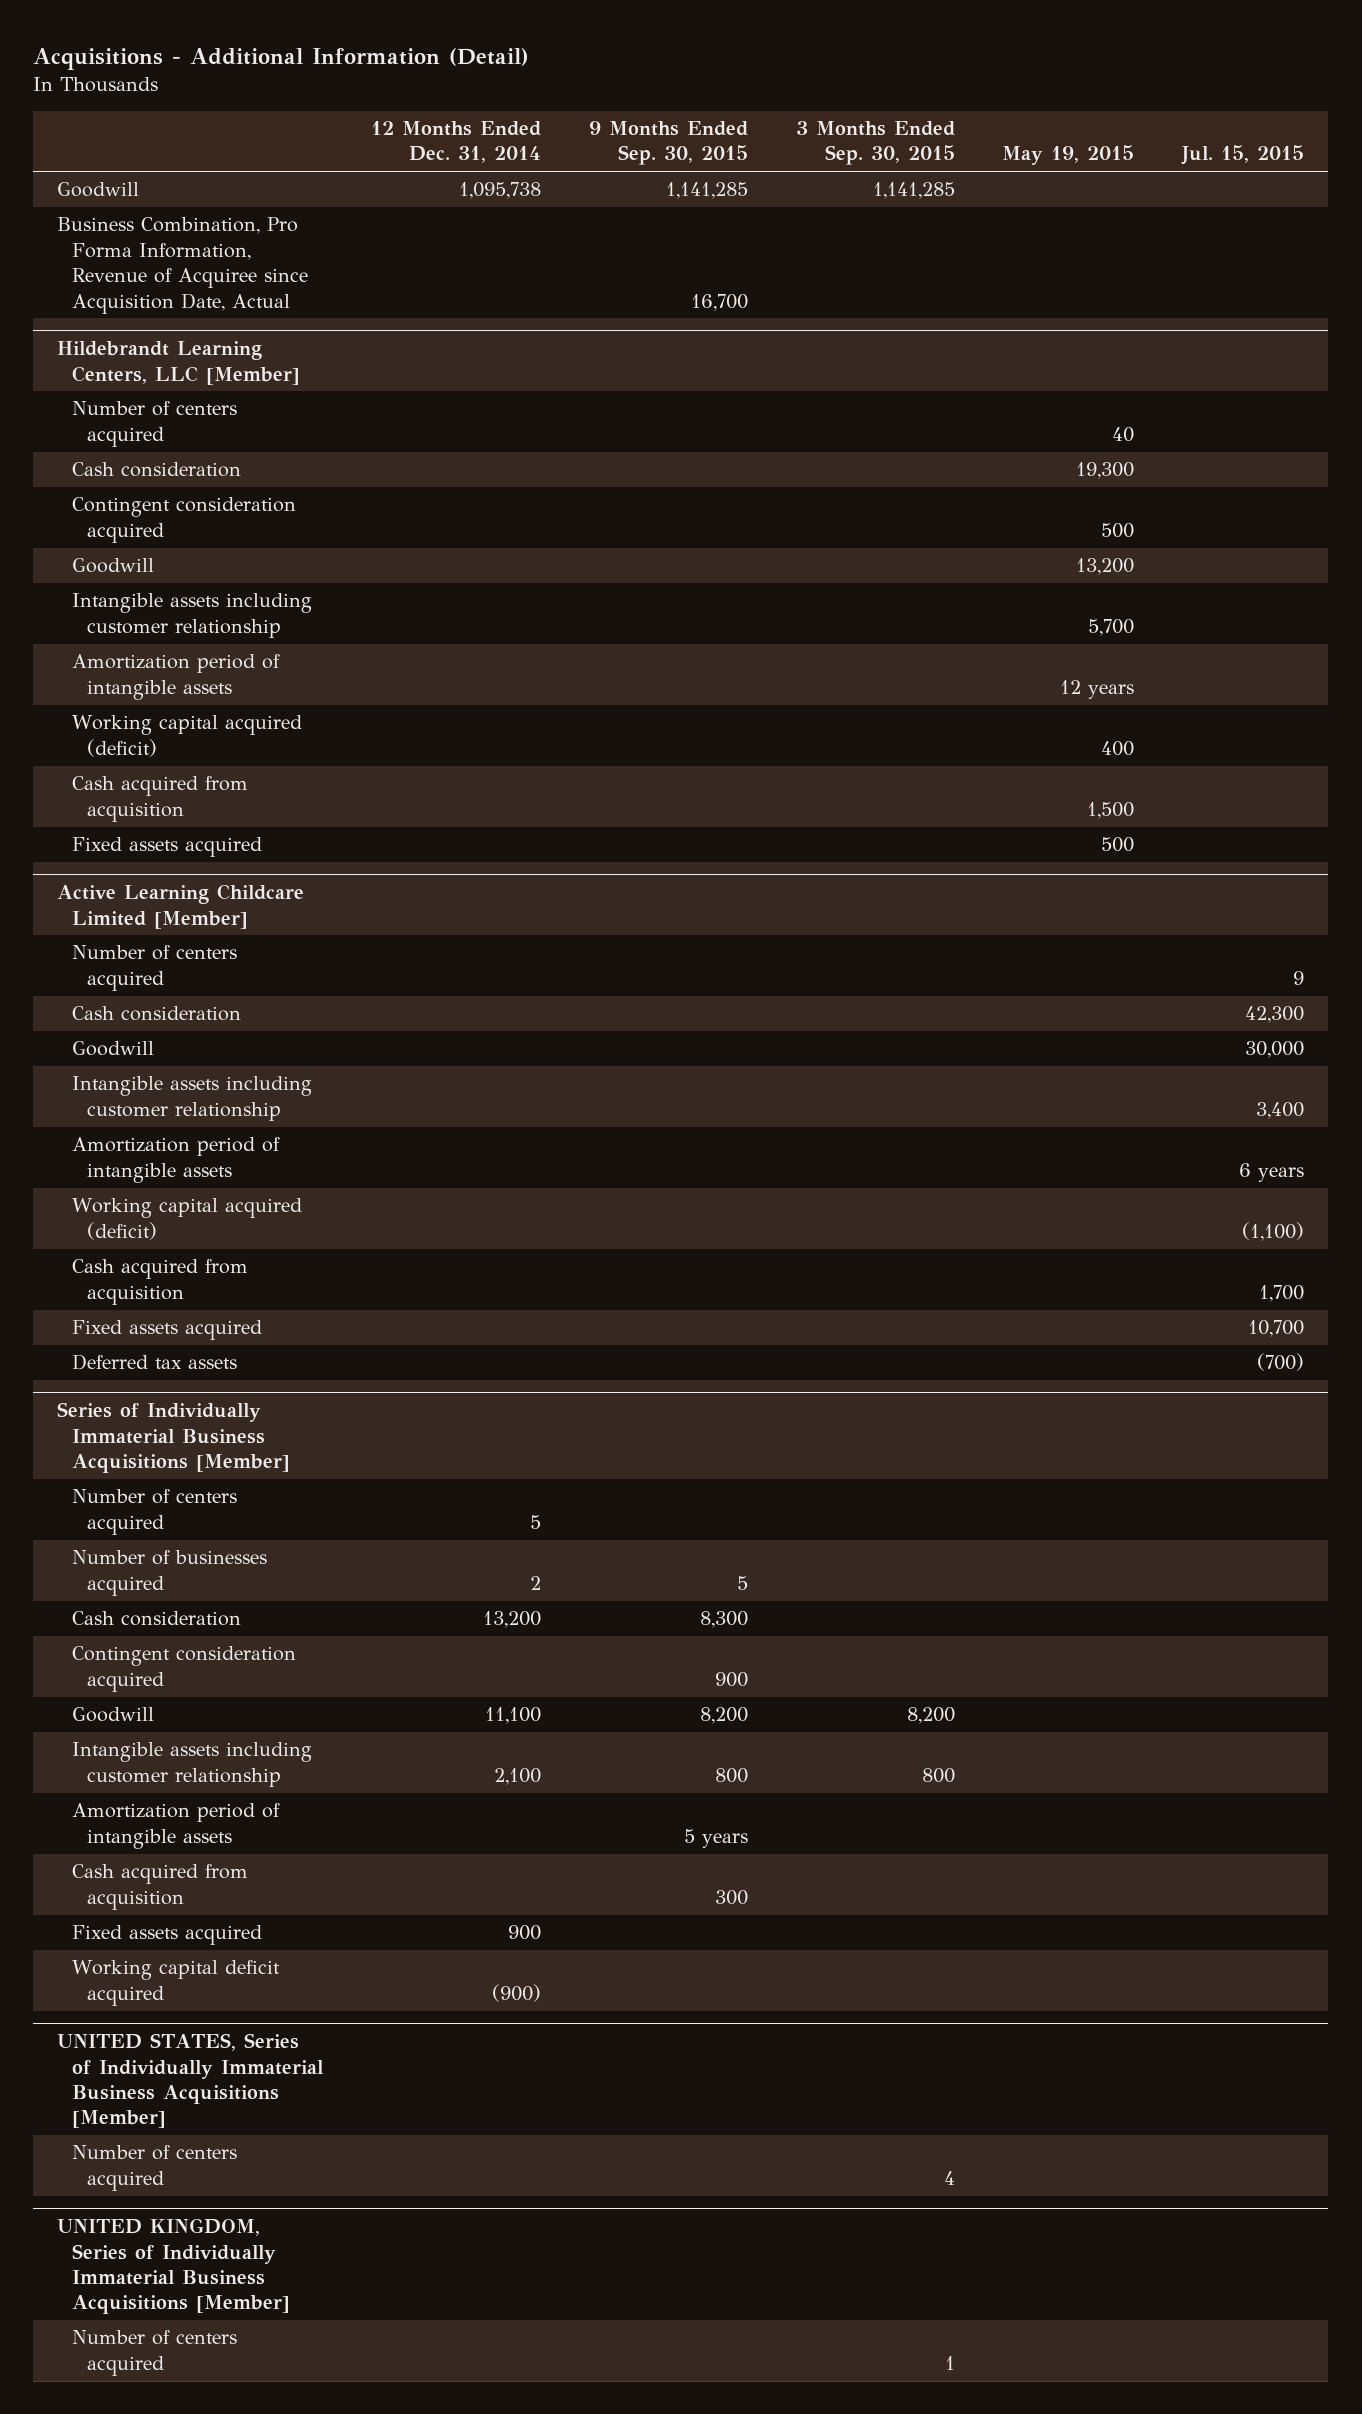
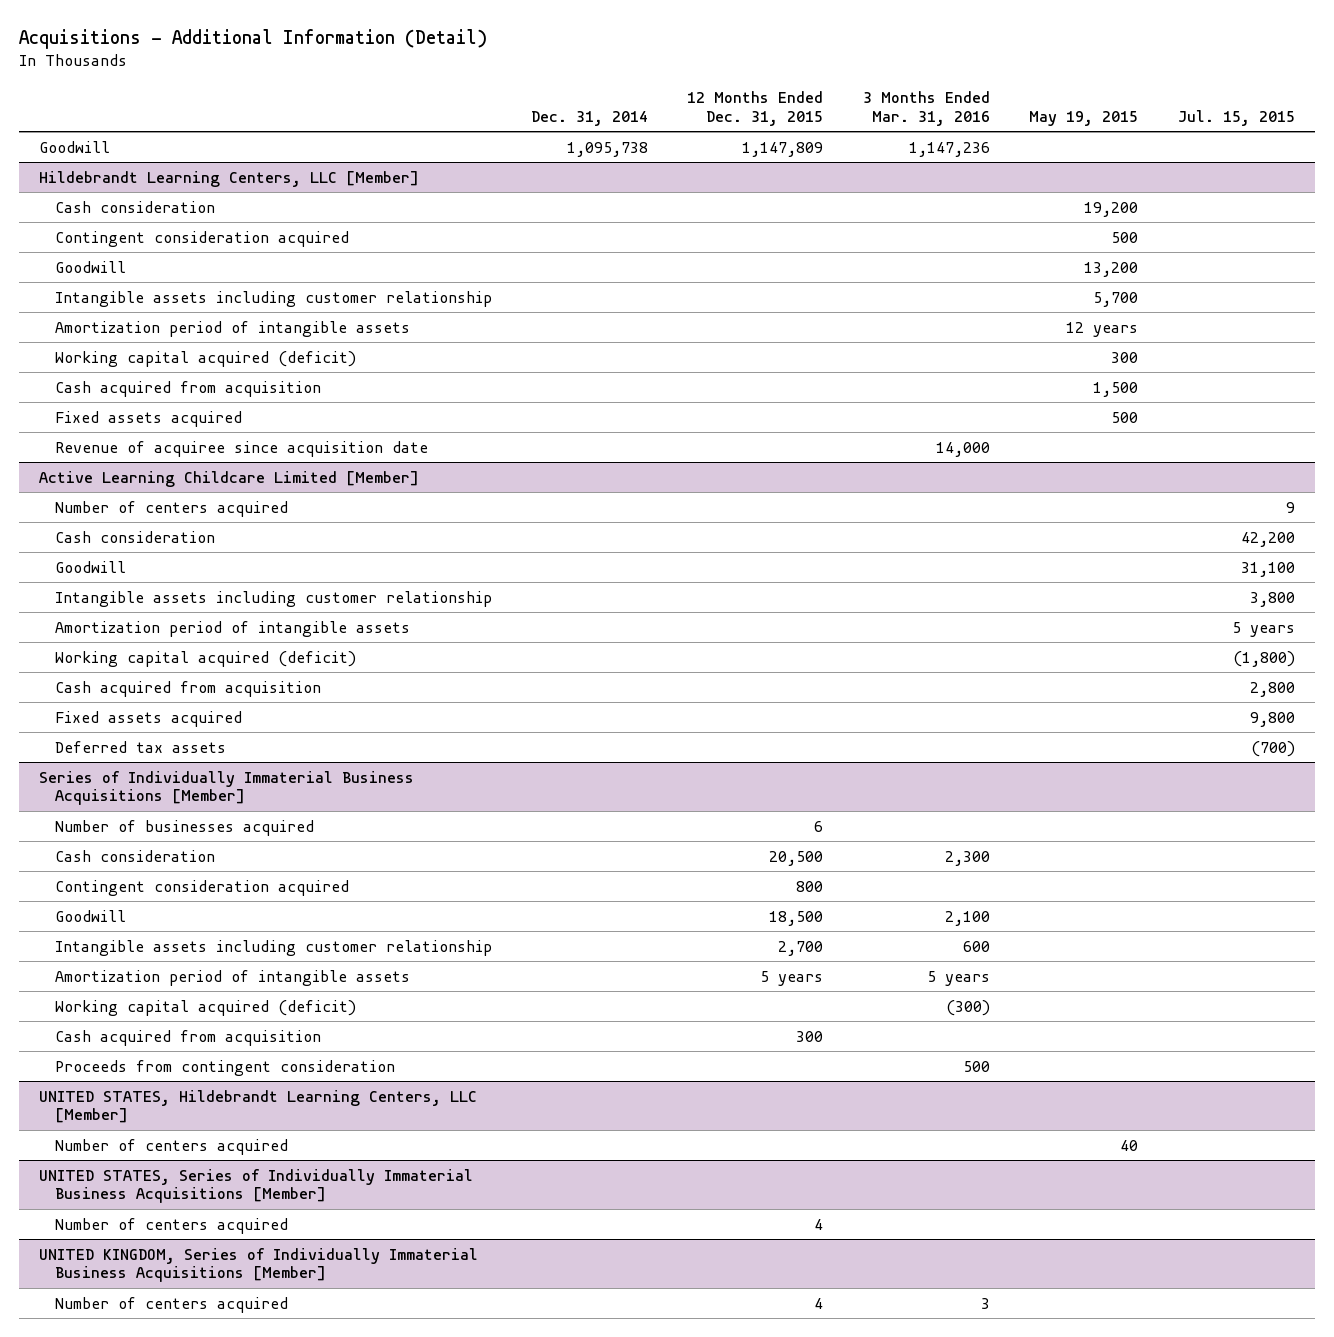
- | 12 Months Ended Dec. 31, 2014 | 9 Months Ended Sep. 30, 2015 | 3 Months Ended Sep. 30, 2015 | May 19, 2015 | Jul. 15, 2015
+ | Dec. 31, 2014 | 12 Months Ended Dec. 31, 2015 | 3 Months Ended Mar. 31, 2016 | May 19, 2015 | Jul. 15, 2015
- Business Combination, Pro Forma Information, Revenue of Acquiree since Acquisition Date, Actual | | 16,700 | | |
@ Hildebrandt Learning Centers, LLC [Member]
- Number of centers acquired | | | | 40 |
- Cash consideration | | | | 19,300 |
+ Cash consideration | | | | 19,200 |
- Working capital acquired (deficit) | | | | 400 |
+ Working capital acquired (deficit) | | | | 300 |
+ Revenue of acquiree since acquisition date | | | 14,000 | |
@ Active Learning Childcare Limited [Member]
- Cash consideration | | | | | 42,300
- Goodwill | | | | | 30,000
- Intangible assets including customer relationship | | | | | 3,400
- Amortization period of intangible assets | | | | | 6 years
- Working capital acquired (deficit) | | | | | (1,100)
- Cash acquired from acquisition | | | | | 1,700
- Fixed assets acquired | | | | | 10,700
+ Cash consideration | | | | | 42,200
+ Goodwill | | | | | 31,100
+ Intangible assets including customer relationship | | | | | 3,800
+ Amortization period of intangible assets | | | | | 5 years
+ Working capital acquired (deficit) | | | | | (1,800)
+ Cash acquired from acquisition | | | | | 2,800
+ Fixed assets acquired | | | | | 9,800
@ Series of Individually Immaterial Business Acquisitions [Member]
- Number of centers acquired | 5 | | | |
+ Working capital acquired (deficit) | | | (300) | |
- Fixed assets acquired | 900 | | | |
- Working capital deficit acquired | (900) | | | |
+ Proceeds from contingent consideration | | | 500 | |
+ UNITED STATES, Hildebrandt Learning Centers, LLC [Member]
+ Number of centers acquired | | | | 40 |

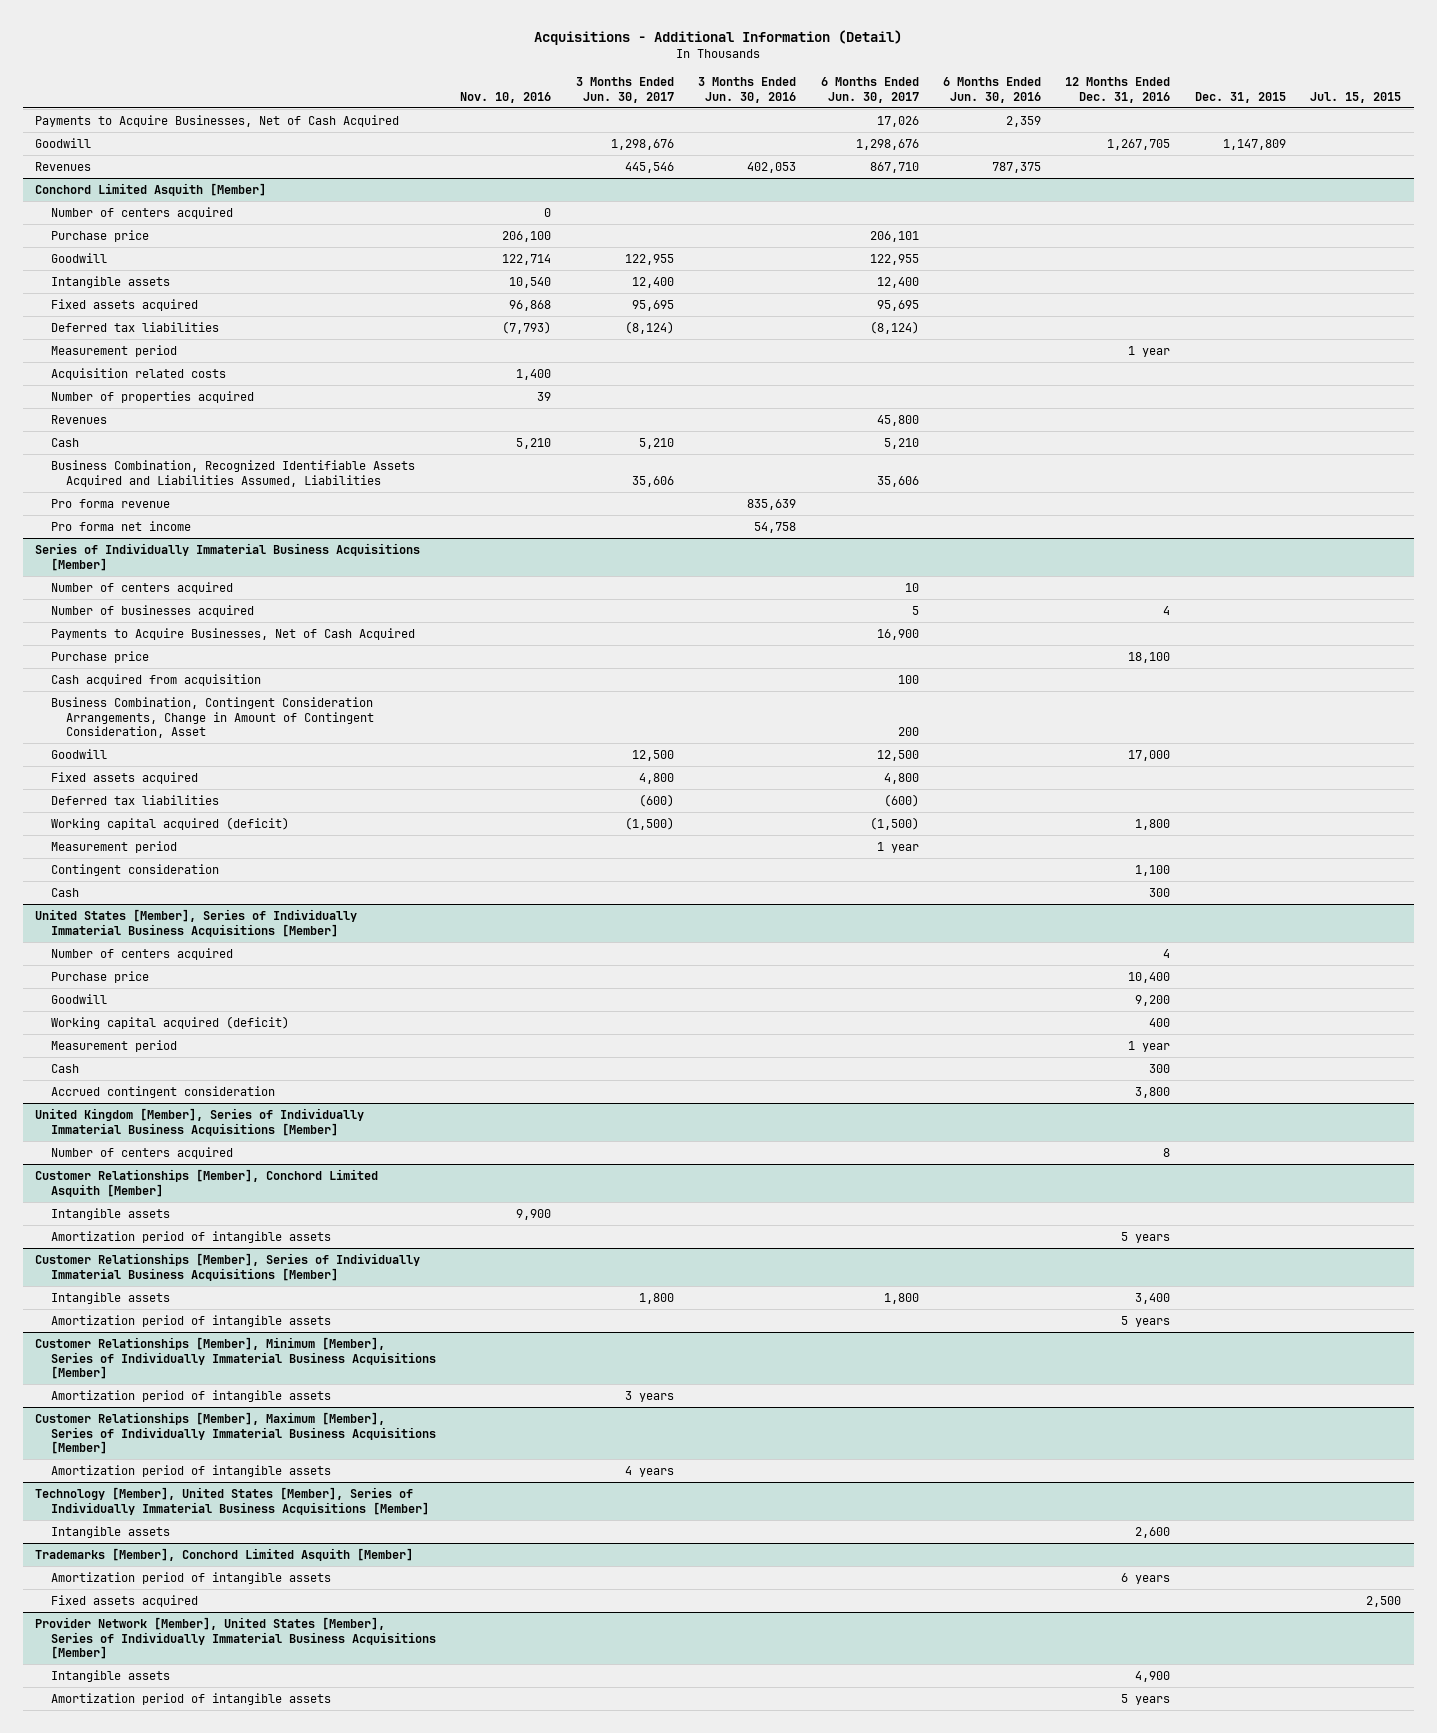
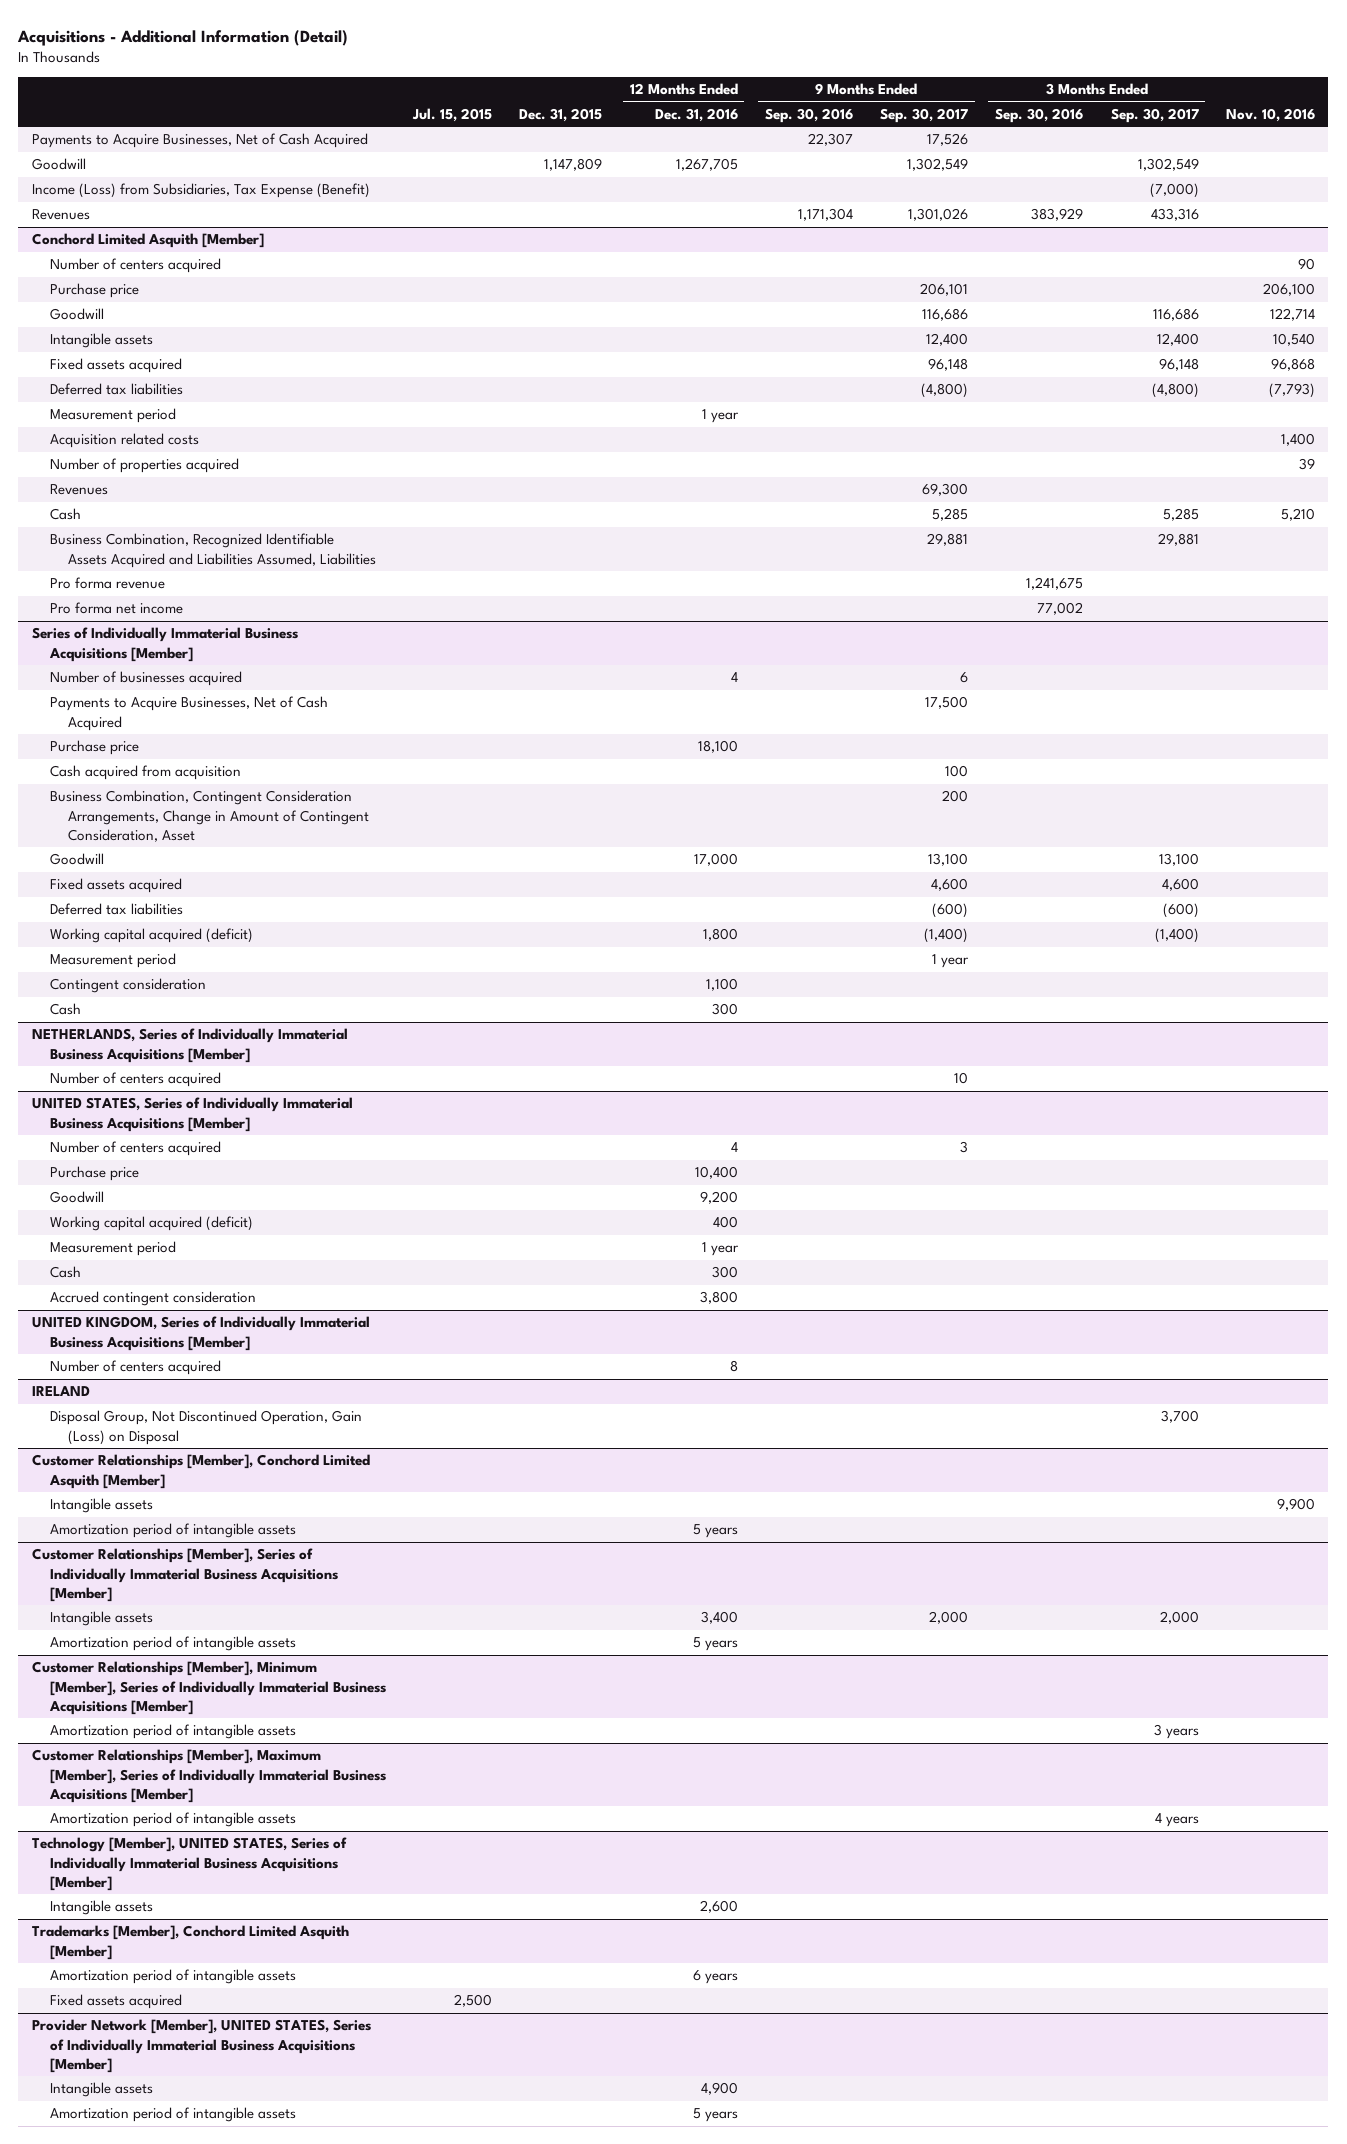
- | Nov. 10, 2016 | 3 Months Ended Jun. 30, 2017 | 3 Months Ended Jun. 30, 2016 | 6 Months Ended Jun. 30, 2017 | 6 Months Ended Jun. 30, 2016 | 12 Months Ended Dec. 31, 2016 | Dec. 31, 2015 | Jul. 15, 2015
+ | Jul. 15, 2015 | Dec. 31, 2015 | 12 Months Ended Dec. 31, 2016 | 9 Months Ended Sep. 30, 2016 | 9 Months Ended Sep. 30, 2017 | 3 Months Ended Sep. 30, 2016 | 3 Months Ended Sep. 30, 2017 | Nov. 10, 2016
+ Income (Loss) from Subsidiaries, Tax Expense (Benefit) | | | | | | | (7,000) |
@ Conchord Limited Asquith [Member]
- Number of centers acquired | 0 | | | | | | |
+ Number of centers acquired | | | | | | | | 90
@ Series of Individually Immaterial Business Acquisitions [Member]
- Number of centers acquired | | | | 10 | | | |
- United States [Member], Series of Individually Immaterial Business Acquisitions [Member]
+ NETHERLANDS, Series of Individually Immaterial Business Acquisitions [Member]
+ Number of centers acquired | | | | | 10 | | |
+ UNITED STATES, Series of Individually Immaterial Business Acquisitions [Member]
- United Kingdom [Member], Series of Individually Immaterial Business Acquisitions [Member]
+ UNITED KINGDOM, Series of Individually Immaterial Business Acquisitions [Member]
+ IRELAND
+ Disposal Group, Not Discontinued Operation, Gain (Loss) on Disposal | | | | | | | 3,700 |
- Technology [Member], United States [Member], Series of Individually Immaterial Business Acquisitions [Member]
+ Technology [Member], UNITED STATES, Series of Individually Immaterial Business Acquisitions [Member]
- Provider Network [Member], United States [Member], Series of Individually Immaterial Business Acquisitions [Member]
+ Provider Network [Member], UNITED STATES, Series of Individually Immaterial Business Acquisitions [Member]

